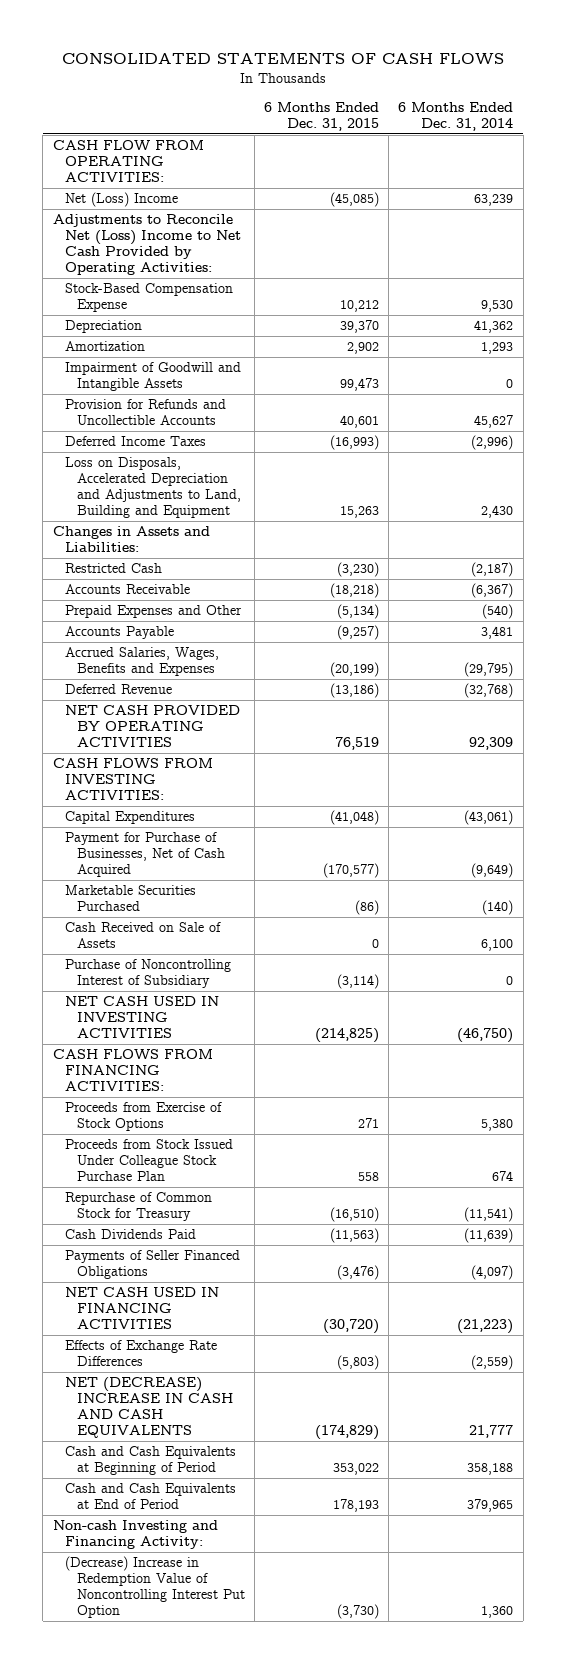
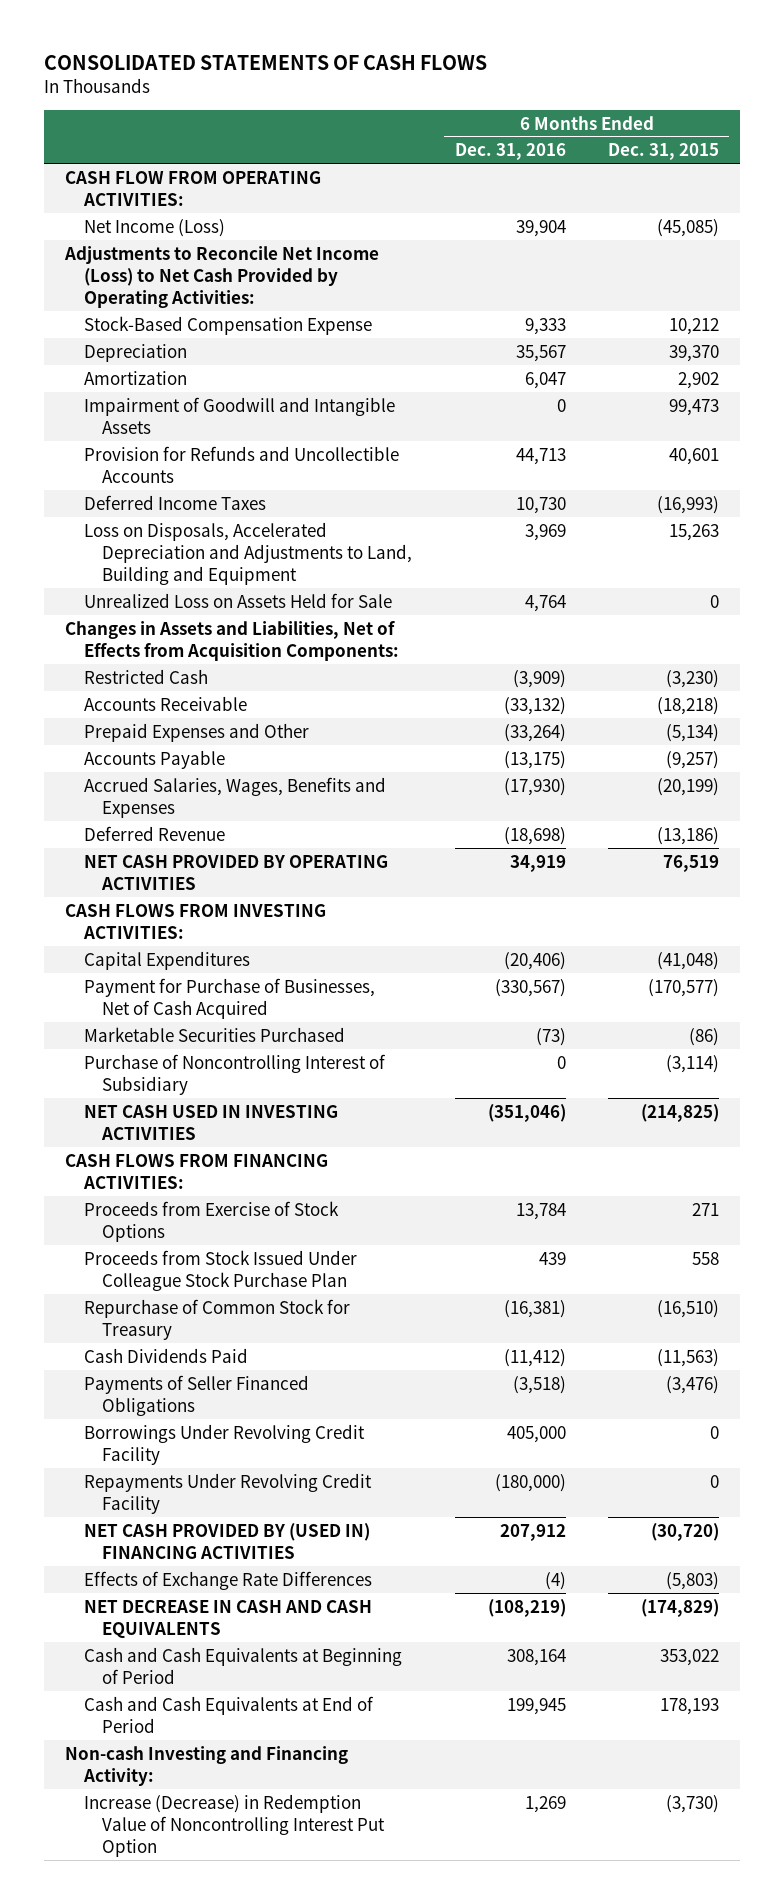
- | 6 Months Ended Dec. 31, 2015 | 6 Months Ended Dec. 31, 2014
+ | 6 Months Ended Dec. 31, 2016 | 6 Months Ended Dec. 31, 2015
- Net (Loss) Income | (45,085) | 63,239
- Adjustments to Reconcile Net (Loss) Income to Net Cash Provided by Operating Activities:
+ Net Income (Loss) | 39,904 | (45,085)
+ Adjustments to Reconcile Net Income (Loss) to Net Cash Provided by Operating Activities:
- Changes in Assets and Liabilities:
+ Unrealized Loss on Assets Held for Sale | 4,764 | 0
+ Changes in Assets and Liabilities, Net of Effects from Acquisition Components:
- Cash Received on Sale of Assets | 0 | 6,100
- NET CASH USED IN FINANCING ACTIVITIES | (30,720) | (21,223)
+ Borrowings Under Revolving Credit Facility | 405,000 | 0
+ Repayments Under Revolving Credit Facility | (180,000) | 0
+ NET CASH PROVIDED BY (USED IN) FINANCING ACTIVITIES | 207,912 | (30,720)
- NET (DECREASE) INCREASE IN CASH AND CASH EQUIVALENTS | (174,829) | 21,777
+ NET DECREASE IN CASH AND CASH EQUIVALENTS | (108,219) | (174,829)
- (Decrease) Increase in Redemption Value of Noncontrolling Interest Put Option | (3,730) | 1,360
+ Increase (Decrease) in Redemption Value of Noncontrolling Interest Put Option | 1,269 | (3,730)

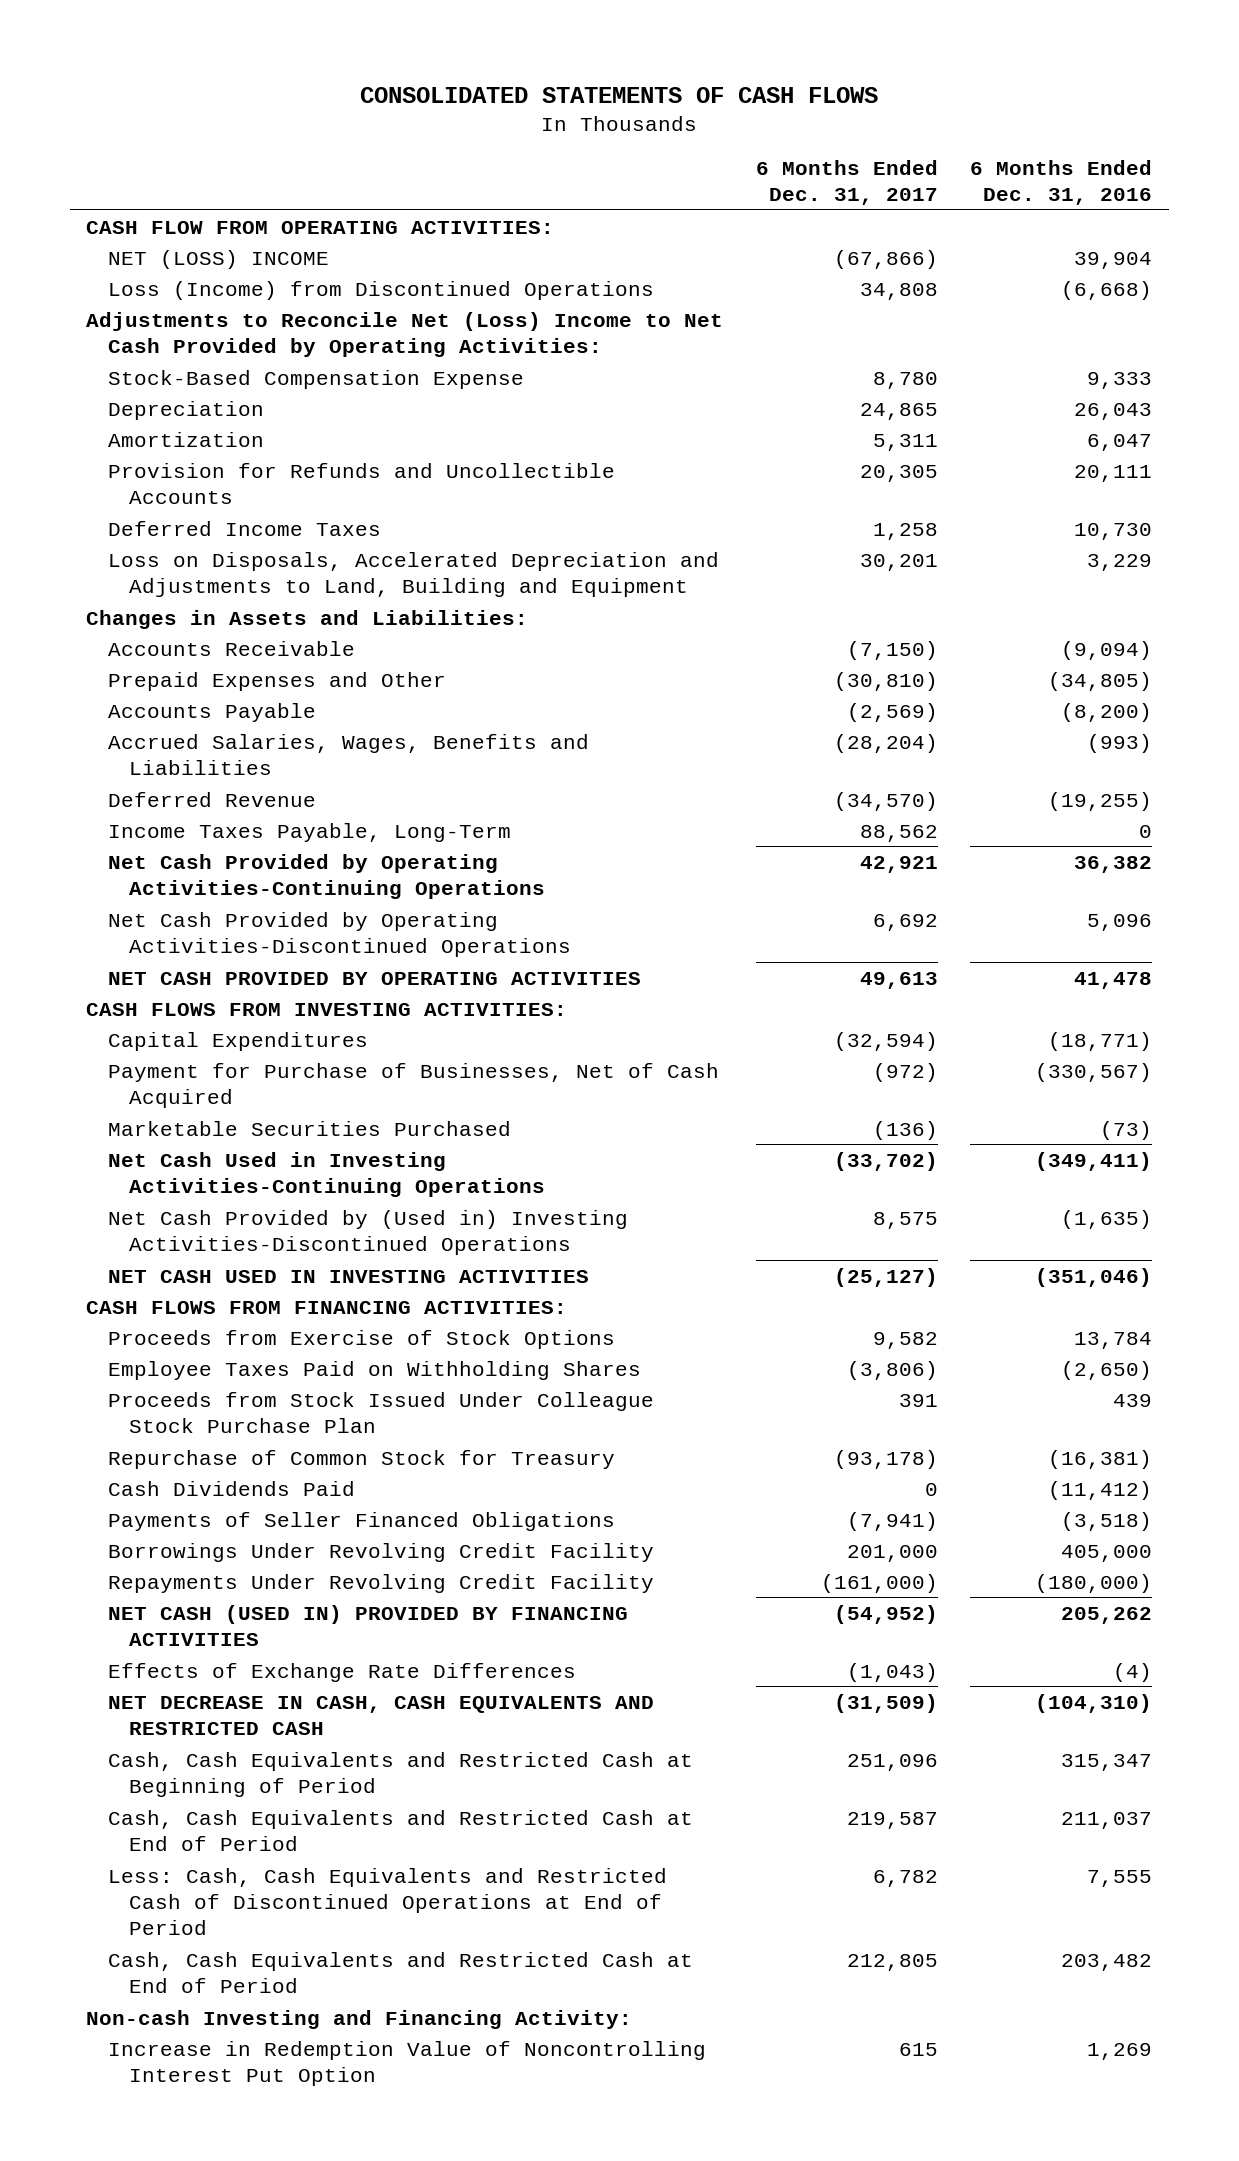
- | 6 Months Ended Dec. 31, 2016 | 6 Months Ended Dec. 31, 2015
+ | 6 Months Ended Dec. 31, 2017 | 6 Months Ended Dec. 31, 2016
- Net Income (Loss) | 39,904 | (45,085)
- Adjustments to Reconcile Net Income (Loss) to Net Cash Provided by Operating Activities:
+ NET (LOSS) INCOME | (67,866) | 39,904
+ Loss (Income) from Discontinued Operations | 34,808 | (6,668)
+ Adjustments to Reconcile Net (Loss) Income to Net Cash Provided by Operating Activities:
- Depreciation | 35,567 | 39,370
+ Depreciation | 24,865 | 26,043
- Impairment of Goodwill and Intangible Assets | 0 | 99,473
- Provision for Refunds and Uncollectible Accounts | 44,713 | 40,601
+ Provision for Refunds and Uncollectible Accounts | 20,305 | 20,111
- Loss on Disposals, Accelerated Depreciation and Adjustments to Land, Building and Equipment | 3,969 | 15,263
- Unrealized Loss on Assets Held for Sale | 4,764 | 0
- Changes in Assets and Liabilities, Net of Effects from Acquisition Components:
- Restricted Cash | (3,909) | (3,230)
- Accounts Receivable | (33,132) | (18,218)
- Prepaid Expenses and Other | (33,264) | (5,134)
- Accounts Payable | (13,175) | (9,257)
- Accrued Salaries, Wages, Benefits and Expenses | (17,930) | (20,199)
- Deferred Revenue | (18,698) | (13,186)
- NET CASH PROVIDED BY OPERATING ACTIVITIES | 34,919 | 76,519
+ Loss on Disposals, Accelerated Depreciation and Adjustments to Land, Building and Equipment | 30,201 | 3,229
+ Changes in Assets and Liabilities:
+ Accounts Receivable | (7,150) | (9,094)
+ Prepaid Expenses and Other | (30,810) | (34,805)
+ Accounts Payable | (2,569) | (8,200)
+ Accrued Salaries, Wages, Benefits and Liabilities | (28,204) | (993)
+ Deferred Revenue | (34,570) | (19,255)
+ Income Taxes Payable, Long-Term | 88,562 | 0
+ Net Cash Provided by Operating Activities-Continuing Operations | 42,921 | 36,382
+ Net Cash Provided by Operating Activities-Discontinued Operations | 6,692 | 5,096
+ NET CASH PROVIDED BY OPERATING ACTIVITIES | 49,613 | 41,478
- Capital Expenditures | (20,406) | (41,048)
+ Capital Expenditures | (32,594) | (18,771)
- Purchase of Noncontrolling Interest of Subsidiary | 0 | (3,114)
+ Net Cash Used in Investing Activities-Continuing Operations | (33,702) | (349,411)
+ Net Cash Provided by (Used in) Investing Activities-Discontinued Operations | 8,575 | (1,635)
+ Employee Taxes Paid on Withholding Shares | (3,806) | (2,650)
- NET CASH PROVIDED BY (USED IN) FINANCING ACTIVITIES | 207,912 | (30,720)
+ NET CASH (USED IN) PROVIDED BY FINANCING ACTIVITIES | (54,952) | 205,262
- NET DECREASE IN CASH AND CASH EQUIVALENTS | (108,219) | (174,829)
- Cash and Cash Equivalents at Beginning of Period | 308,164 | 353,022
- Cash and Cash Equivalents at End of Period | 199,945 | 178,193
+ NET DECREASE IN CASH, CASH EQUIVALENTS AND RESTRICTED CASH | (31,509) | (104,310)
+ Cash, Cash Equivalents and Restricted Cash at Beginning of Period | 251,096 | 315,347
+ Cash, Cash Equivalents and Restricted Cash at End of Period | 219,587 | 211,037
+ Less: Cash, Cash Equivalents and Restricted Cash of Discontinued Operations at End of Period | 6,782 | 7,555
+ Cash, Cash Equivalents and Restricted Cash at End of Period | 212,805 | 203,482
- Increase (Decrease) in Redemption Value of Noncontrolling Interest Put Option | 1,269 | (3,730)
+ Increase in Redemption Value of Noncontrolling Interest Put Option | 615 | 1,269

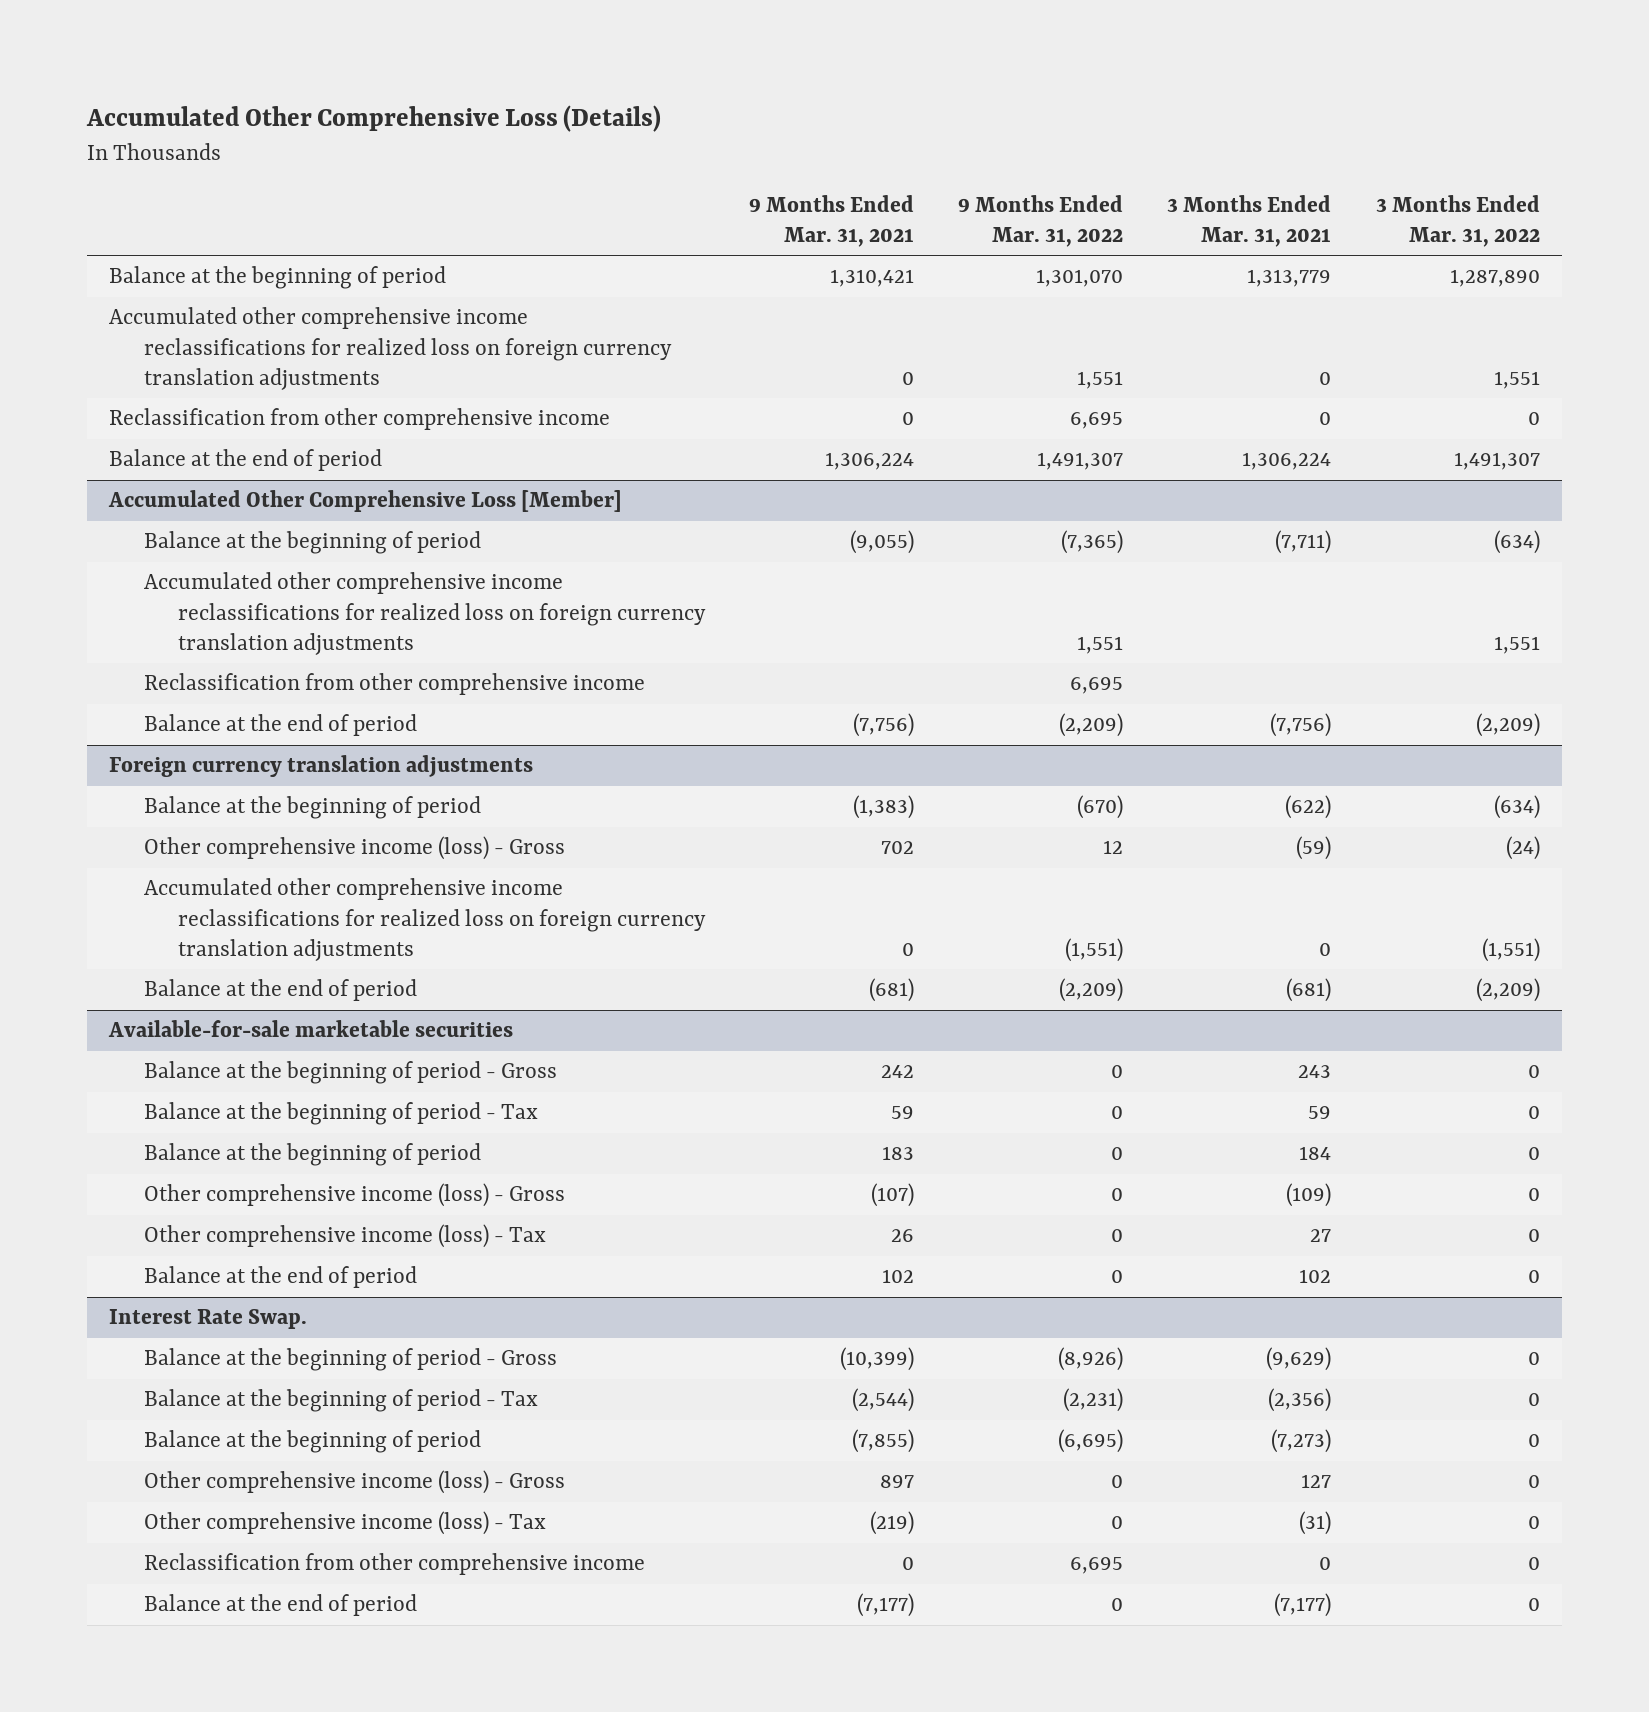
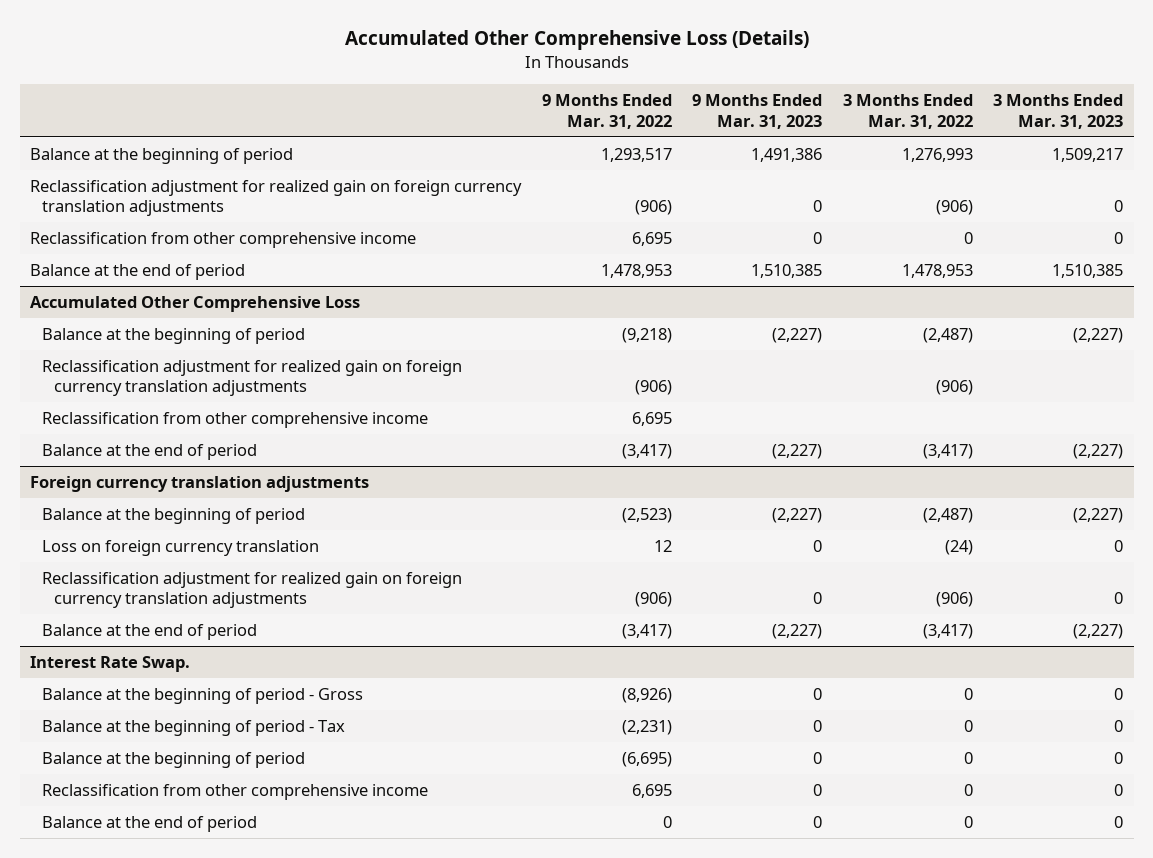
- | 9 Months Ended Mar. 31, 2021 | 9 Months Ended Mar. 31, 2022 | 3 Months Ended Mar. 31, 2021 | 3 Months Ended Mar. 31, 2022
+ | 9 Months Ended Mar. 31, 2022 | 9 Months Ended Mar. 31, 2023 | 3 Months Ended Mar. 31, 2022 | 3 Months Ended Mar. 31, 2023
- Balance at the beginning of period | 1,310,421 | 1,301,070 | 1,313,779 | 1,287,890
- Accumulated other comprehensive income reclassifications for realized loss on foreign currency translation adjustments | 0 | 1,551 | 0 | 1,551
+ Balance at the beginning of period | 1,293,517 | 1,491,386 | 1,276,993 | 1,509,217
+ Reclassification adjustment for realized gain on foreign currency translation adjustments | (906) | 0 | (906) | 0
- Balance at the end of period | 1,306,224 | 1,491,307 | 1,306,224 | 1,491,307
- Accumulated Other Comprehensive Loss [Member]
- Balance at the beginning of period | (9,055) | (7,365) | (7,711) | (634)
- Accumulated other comprehensive income reclassifications for realized loss on foreign currency translation adjustments | | 1,551 | | 1,551
+ Balance at the end of period | 1,478,953 | 1,510,385 | 1,478,953 | 1,510,385
+ Accumulated Other Comprehensive Loss
+ Balance at the beginning of period | (9,218) | (2,227) | (2,487) | (2,227)
+ Reclassification adjustment for realized gain on foreign currency translation adjustments | (906) | | (906) |
- Balance at the end of period | (7,756) | (2,209) | (7,756) | (2,209)
+ Balance at the end of period | (3,417) | (2,227) | (3,417) | (2,227)
@ Foreign currency translation adjustments
- Balance at the beginning of period | (1,383) | (670) | (622) | (634)
- Other comprehensive income (loss) - Gross | 702 | 12 | (59) | (24)
- Accumulated other comprehensive income reclassifications for realized loss on foreign currency translation adjustments | 0 | (1,551) | 0 | (1,551)
- Balance at the end of period | (681) | (2,209) | (681) | (2,209)
- Available-for-sale marketable securities
- Balance at the beginning of period - Gross | 242 | 0 | 243 | 0
- Balance at the beginning of period - Tax | 59 | 0 | 59 | 0
- Balance at the beginning of period | 183 | 0 | 184 | 0
- Other comprehensive income (loss) - Gross | (107) | 0 | (109) | 0
- Other comprehensive income (loss) - Tax | 26 | 0 | 27 | 0
- Balance at the end of period | 102 | 0 | 102 | 0
@ Foreign currency translation adjustments
+ Balance at the beginning of period | (2,523) | (2,227) | (2,487) | (2,227)
+ Loss on foreign currency translation | 12 | 0 | (24) | 0
+ Reclassification adjustment for realized gain on foreign currency translation adjustments | (906) | 0 | (906) | 0
+ Balance at the end of period | (3,417) | (2,227) | (3,417) | (2,227)
@ Interest Rate Swap.
- Other comprehensive income (loss) - Gross | 897 | 0 | 127 | 0
- Other comprehensive income (loss) - Tax | (219) | 0 | (31) | 0

